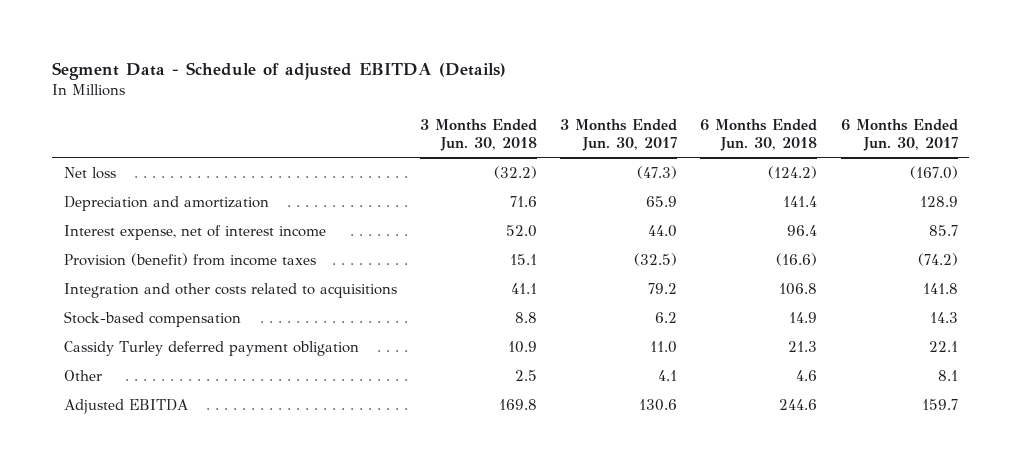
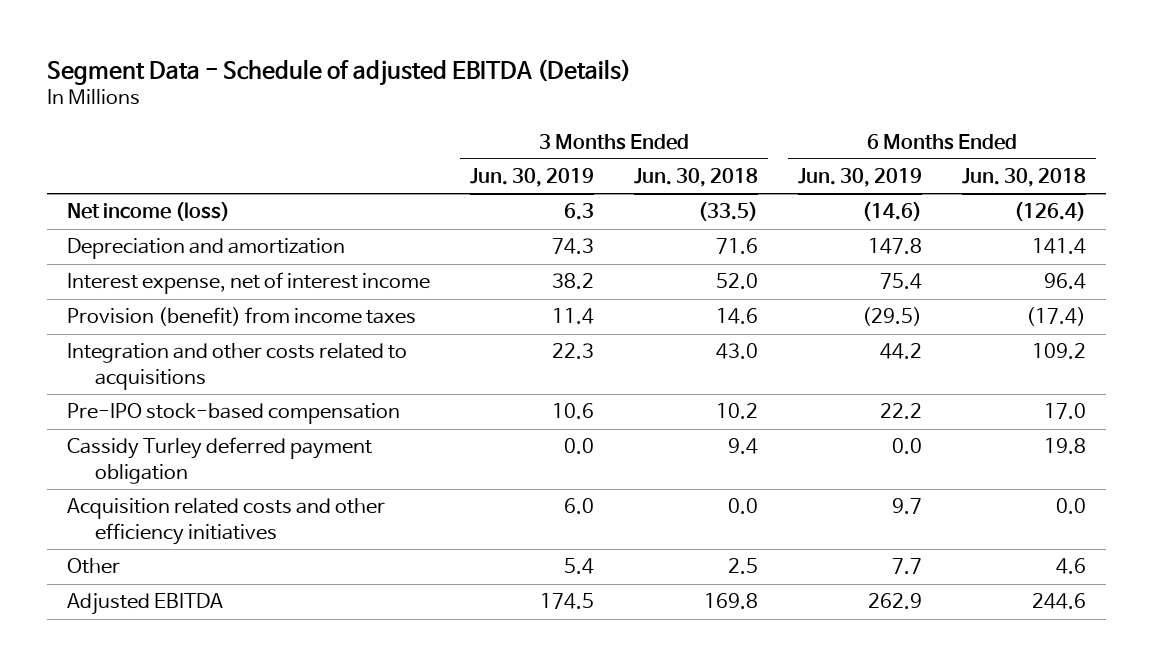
- | 3 Months Ended Jun. 30, 2018 | 3 Months Ended Jun. 30, 2017 | 6 Months Ended Jun. 30, 2018 | 6 Months Ended Jun. 30, 2017
+ | 3 Months Ended Jun. 30, 2019 | 3 Months Ended Jun. 30, 2018 | 6 Months Ended Jun. 30, 2019 | 6 Months Ended Jun. 30, 2018
- Net loss | (32.2) | (47.3) | (124.2) | (167.0)
+ Net income (loss) | 6.3 | (33.5) | (14.6) | (126.4)
- Provision (benefit) from income taxes | 15.1 | (32.5) | (16.6) | (74.2)
- Integration and other costs related to acquisitions | 41.1 | 79.2 | 106.8 | 141.8
- Stock-based compensation | 8.8 | 6.2 | 14.9 | 14.3
- Cassidy Turley deferred payment obligation | 10.9 | 11.0 | 21.3 | 22.1
+ Provision (benefit) from income taxes | 11.4 | 14.6 | (29.5) | (17.4)
+ Integration and other costs related to acquisitions | 22.3 | 43.0 | 44.2 | 109.2
+ Pre-IPO stock-based compensation | 10.6 | 10.2 | 22.2 | 17.0
+ Cassidy Turley deferred payment obligation | 0.0 | 9.4 | 0.0 | 19.8
+ Acquisition related costs and other efficiency initiatives | 6.0 | 0.0 | 9.7 | 0.0

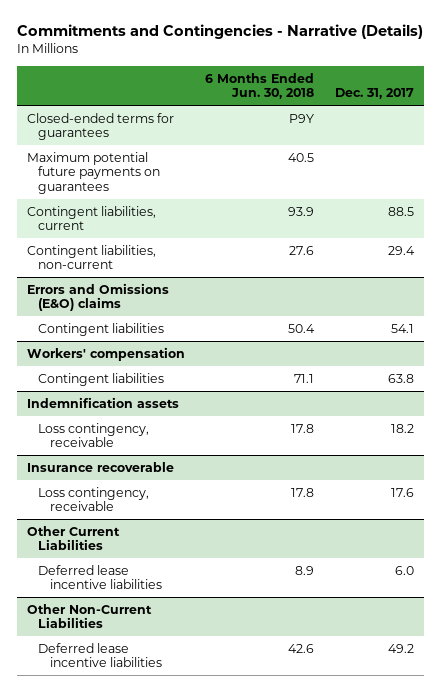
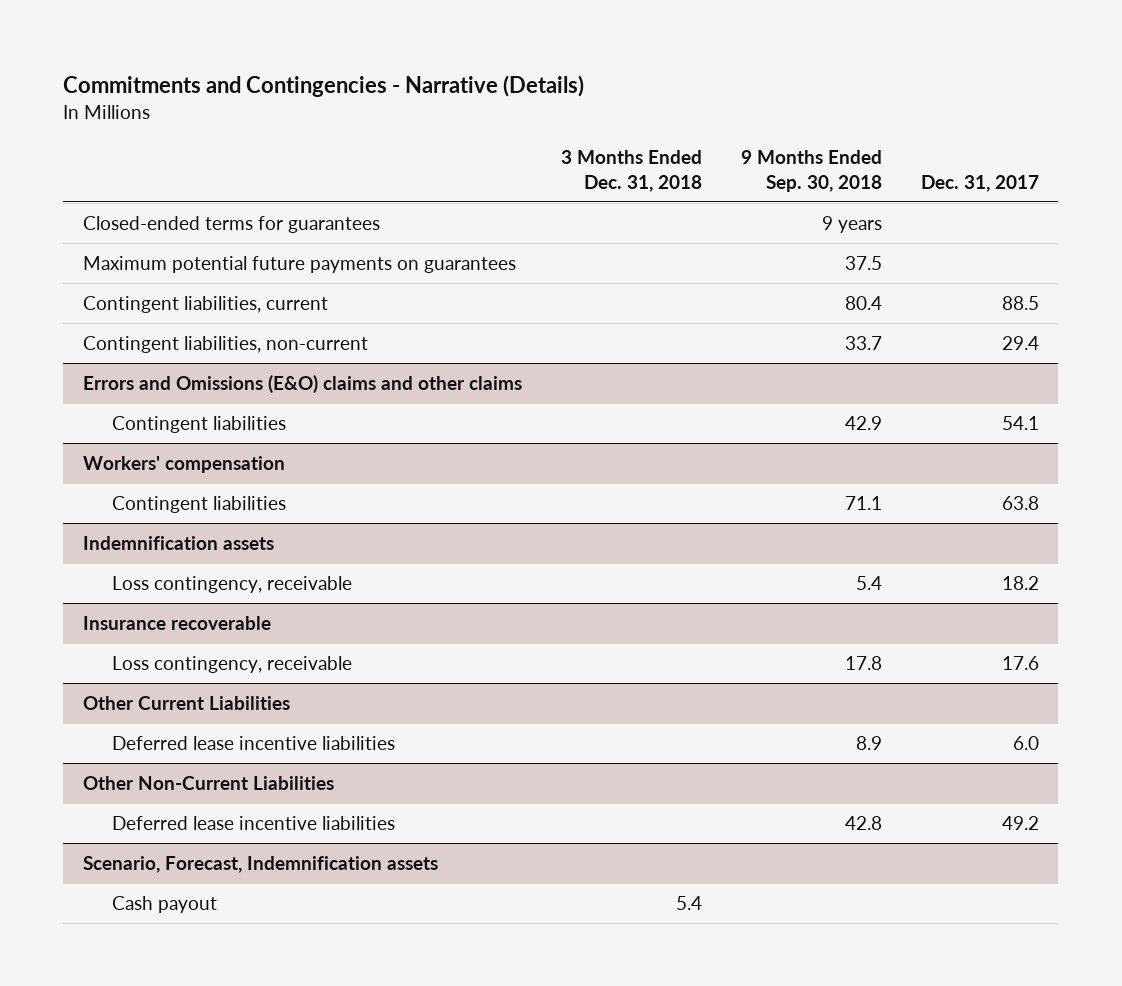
- | 6 Months Ended Jun. 30, 2018 | Dec. 31, 2017
+ | 3 Months Ended Dec. 31, 2018 | 9 Months Ended Sep. 30, 2018 | Dec. 31, 2017
- Errors and Omissions (E&O) claims
+ Errors and Omissions (E&O) claims and other claims
+ Scenario, Forecast, Indemnification assets
+ Cash payout | 5.4 | |

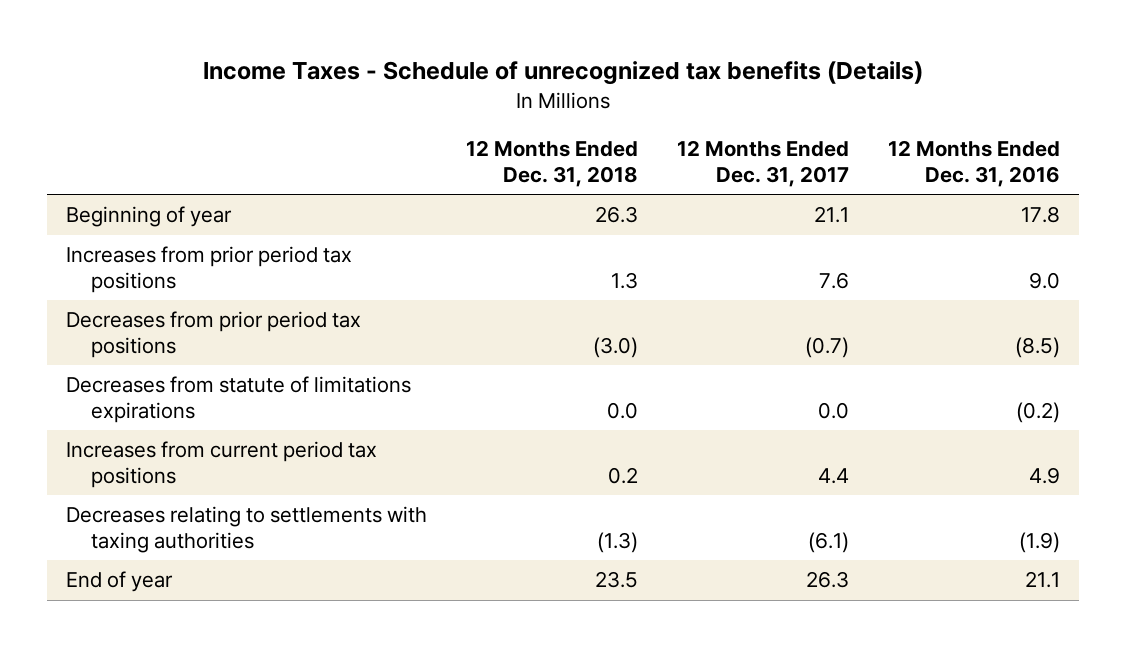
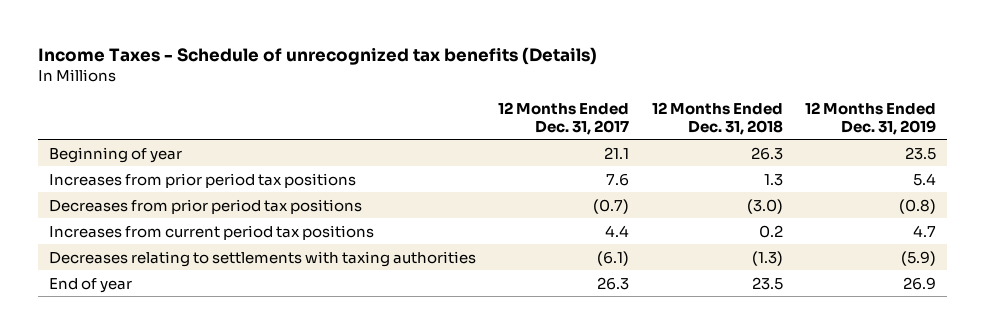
- | 12 Months Ended Dec. 31, 2018 | 12 Months Ended Dec. 31, 2017 | 12 Months Ended Dec. 31, 2016
+ | 12 Months Ended Dec. 31, 2017 | 12 Months Ended Dec. 31, 2018 | 12 Months Ended Dec. 31, 2019
- Decreases from statute of limitations expirations | 0.0 | 0.0 | (0.2)

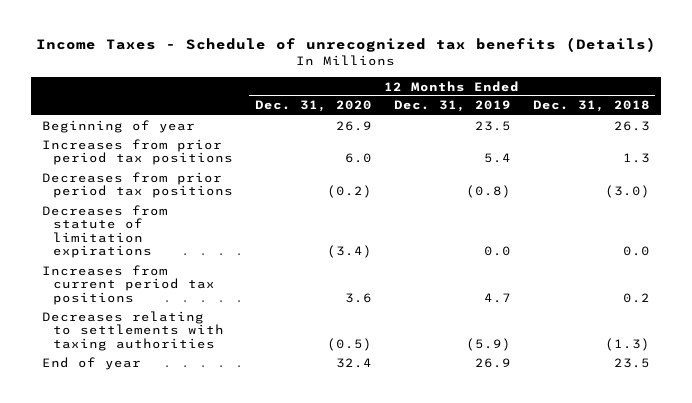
- | 12 Months Ended Dec. 31, 2017 | 12 Months Ended Dec. 31, 2018 | 12 Months Ended Dec. 31, 2019
+ | 12 Months Ended Dec. 31, 2020 | 12 Months Ended Dec. 31, 2019 | 12 Months Ended Dec. 31, 2018
+ Decreases from statute of limitation expirations | (3.4) | 0.0 | 0.0

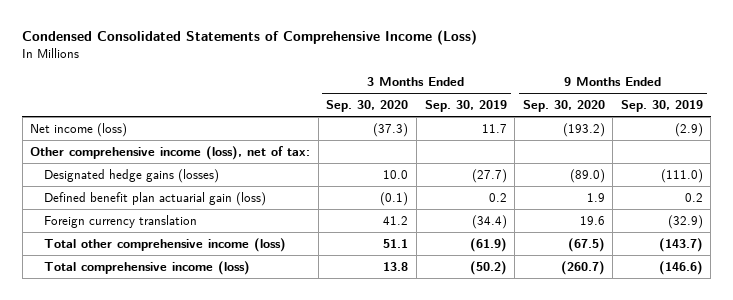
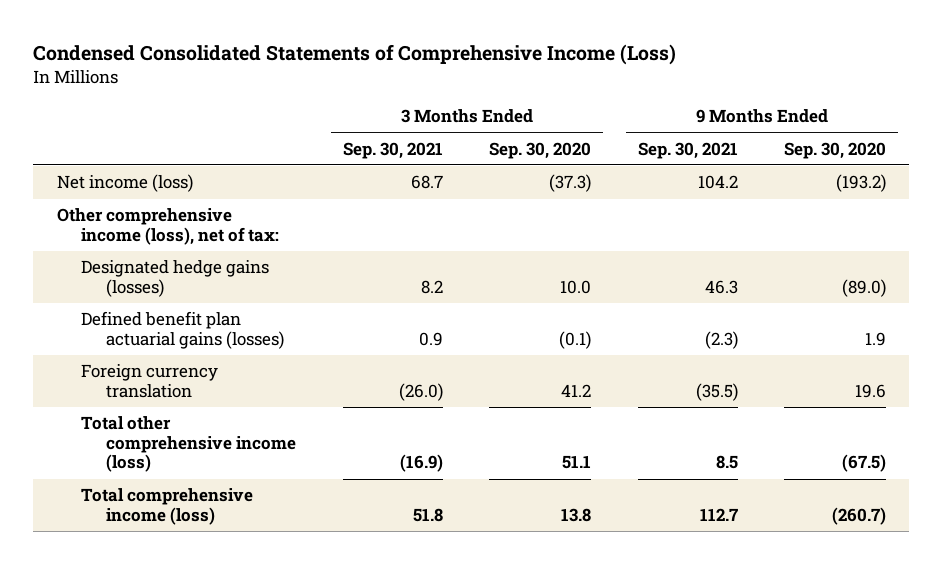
- | 3 Months Ended Sep. 30, 2020 | 3 Months Ended Sep. 30, 2019 | 9 Months Ended Sep. 30, 2020 | 9 Months Ended Sep. 30, 2019
+ | 3 Months Ended Sep. 30, 2021 | 3 Months Ended Sep. 30, 2020 | 9 Months Ended Sep. 30, 2021 | 9 Months Ended Sep. 30, 2020
- Defined benefit plan actuarial gain (loss) | (0.1) | 0.2 | 1.9 | 0.2
+ Defined benefit plan actuarial gains (losses) | 0.9 | (0.1) | (2.3) | 1.9

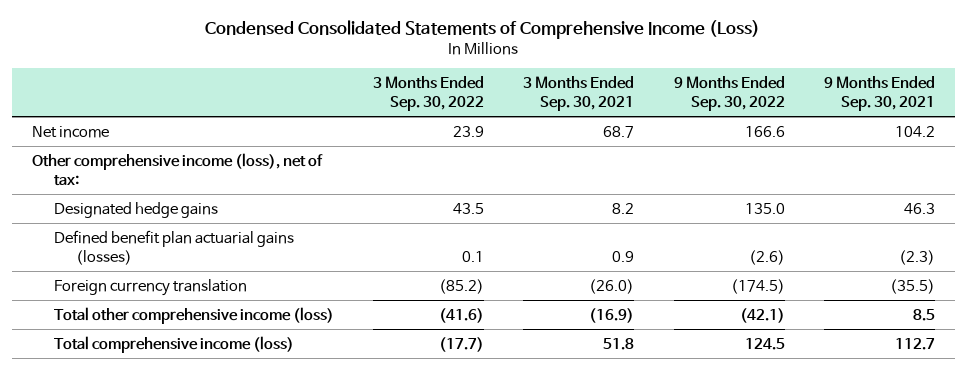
- | 3 Months Ended Sep. 30, 2021 | 3 Months Ended Sep. 30, 2020 | 9 Months Ended Sep. 30, 2021 | 9 Months Ended Sep. 30, 2020
+ | 3 Months Ended Sep. 30, 2022 | 3 Months Ended Sep. 30, 2021 | 9 Months Ended Sep. 30, 2022 | 9 Months Ended Sep. 30, 2021
- Net income (loss) | 68.7 | (37.3) | 104.2 | (193.2)
+ Net income | 23.9 | 68.7 | 166.6 | 104.2
- Designated hedge gains (losses) | 8.2 | 10.0 | 46.3 | (89.0)
+ Designated hedge gains | 43.5 | 8.2 | 135.0 | 46.3

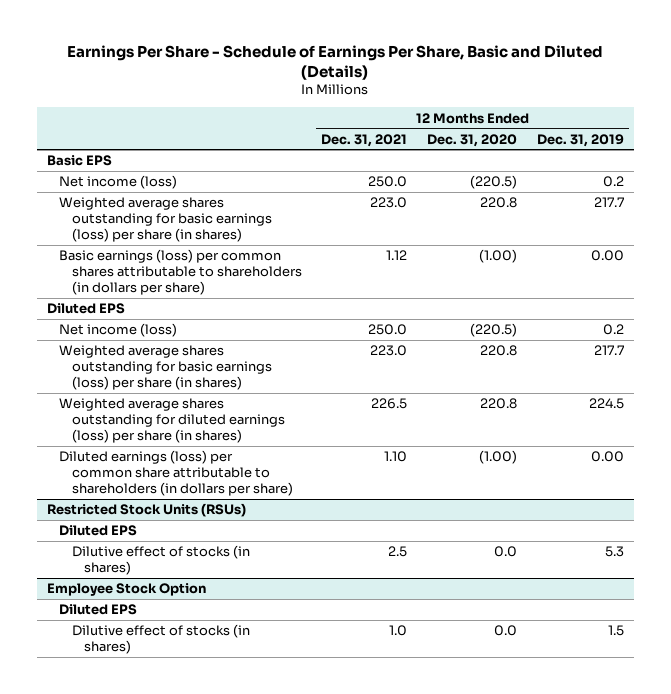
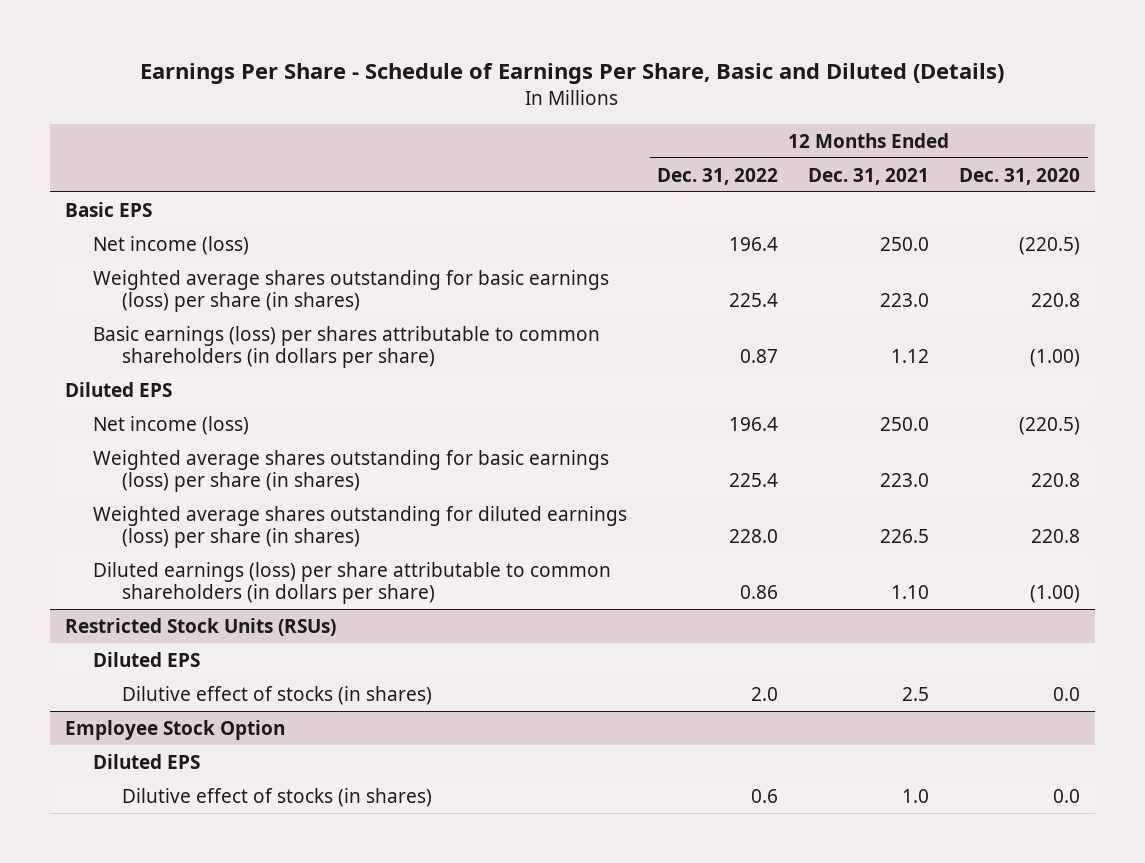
- | 12 Months Ended Dec. 31, 2021 | 12 Months Ended Dec. 31, 2020 | 12 Months Ended Dec. 31, 2019
+ | 12 Months Ended Dec. 31, 2022 | 12 Months Ended Dec. 31, 2021 | 12 Months Ended Dec. 31, 2020
- Basic earnings (loss) per common shares attributable to shareholders (in dollars per share) | 1.12 | (1.00) | 0.00
+ Basic earnings (loss) per shares attributable to common shareholders (in dollars per share) | 0.87 | 1.12 | (1.00)
- Diluted earnings (loss) per common share attributable to shareholders (in dollars per share) | 1.10 | (1.00) | 0.00
+ Diluted earnings (loss) per share attributable to common shareholders (in dollars per share) | 0.86 | 1.10 | (1.00)

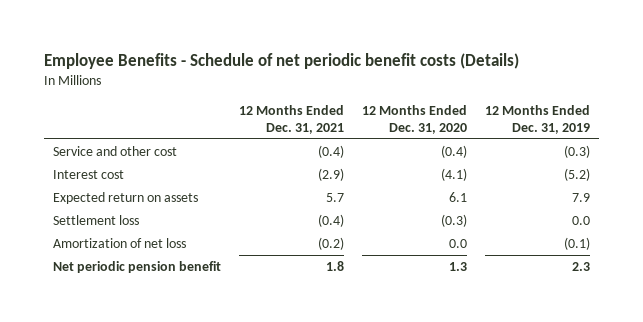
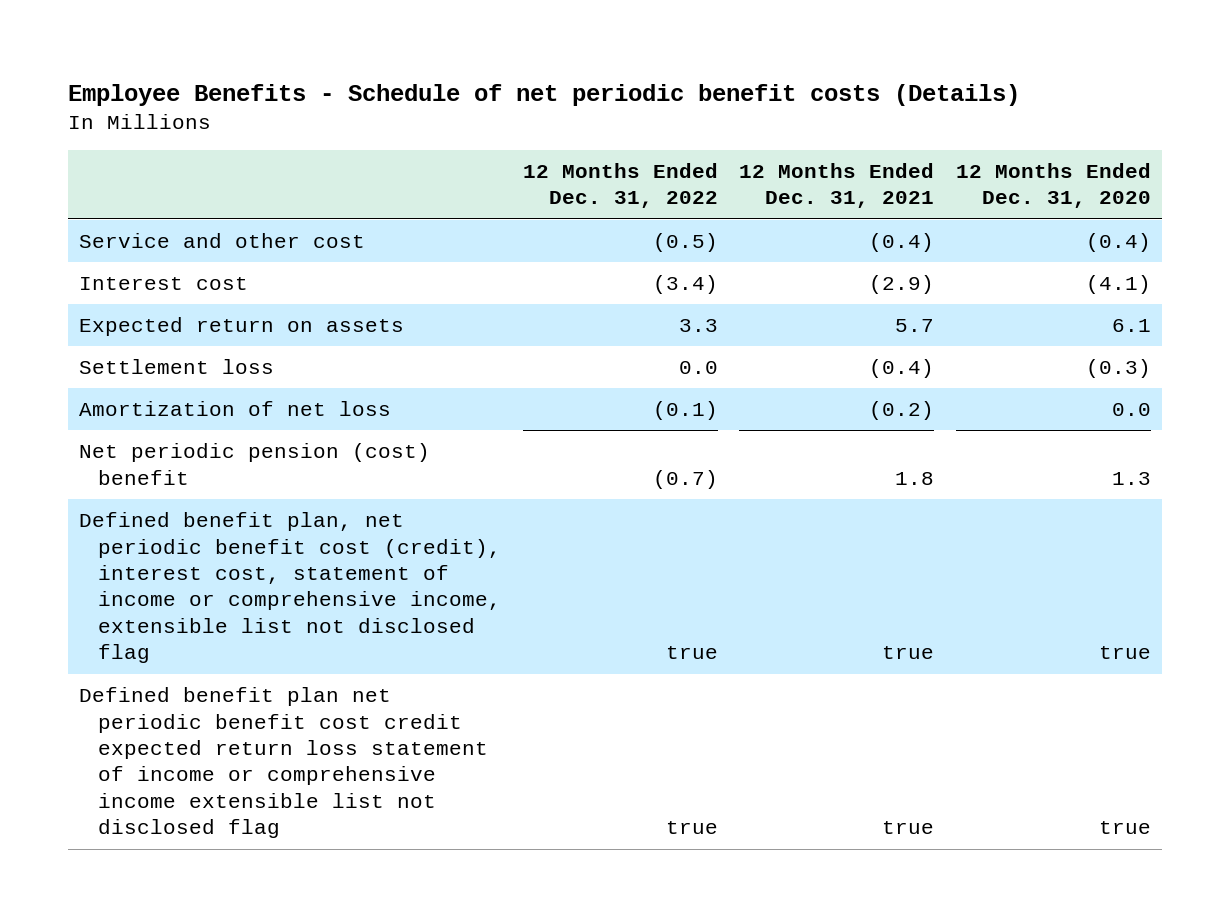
- | 12 Months Ended Dec. 31, 2021 | 12 Months Ended Dec. 31, 2020 | 12 Months Ended Dec. 31, 2019
+ | 12 Months Ended Dec. 31, 2022 | 12 Months Ended Dec. 31, 2021 | 12 Months Ended Dec. 31, 2020
- Net periodic pension benefit | 1.8 | 1.3 | 2.3
+ Net periodic pension (cost) benefit | (0.7) | 1.8 | 1.3
+ Defined benefit plan, net periodic benefit cost (credit), interest cost, statement of income or comprehensive income, extensible list not disclosed flag | true | true | true
+ Defined benefit plan net periodic benefit cost credit expected return loss statement of income or comprehensive income extensible list not disclosed flag | true | true | true

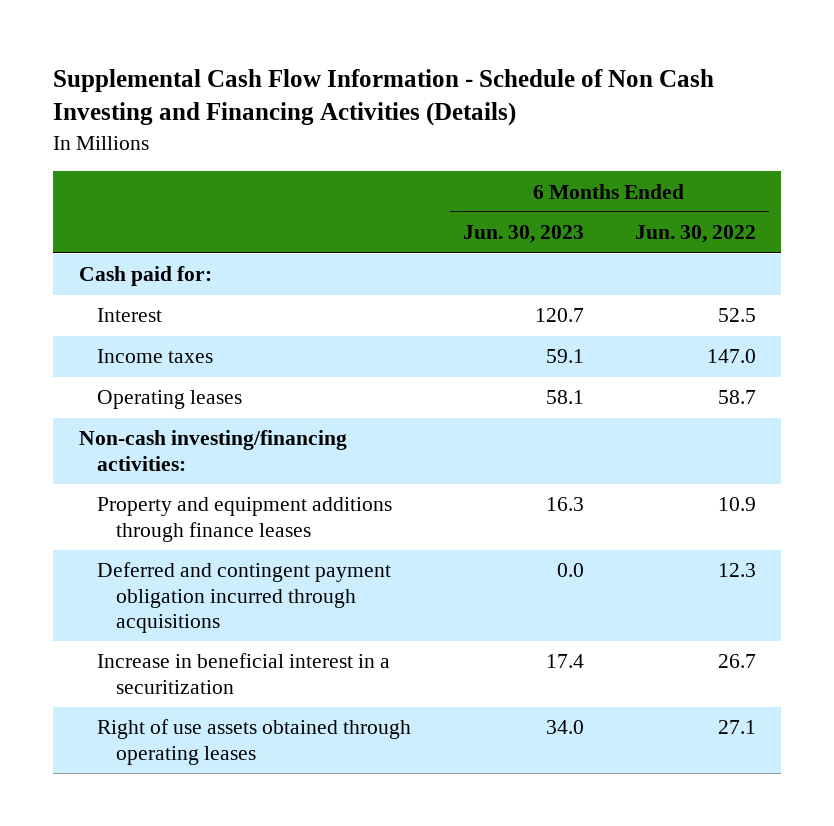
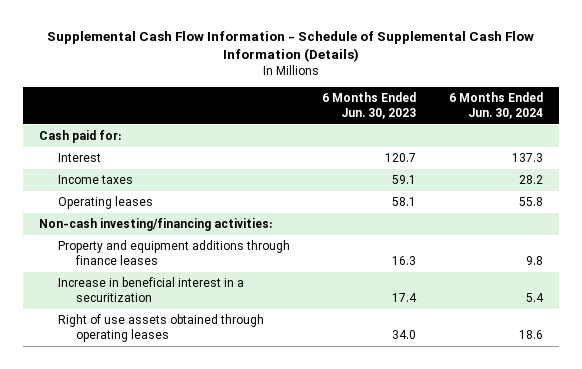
- Supplemental Cash Flow Information - Schedule of Non Cash Investing and Financing Activities (Details)
+ Supplemental Cash Flow Information - Schedule of Supplemental Cash Flow Information (Details)
- | 6 Months Ended Jun. 30, 2023 | 6 Months Ended Jun. 30, 2022
+ | 6 Months Ended Jun. 30, 2023 | 6 Months Ended Jun. 30, 2024
- Deferred and contingent payment obligation incurred through acquisitions | 0.0 | 12.3

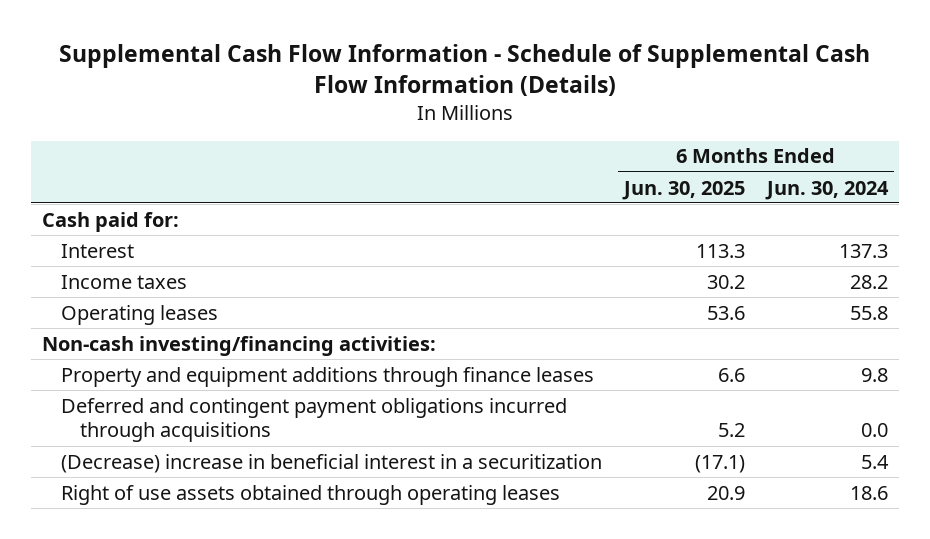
- | 6 Months Ended Jun. 30, 2023 | 6 Months Ended Jun. 30, 2024
+ | 6 Months Ended Jun. 30, 2025 | 6 Months Ended Jun. 30, 2024
- Increase in beneficial interest in a securitization | 17.4 | 5.4
+ Deferred and contingent payment obligations incurred through acquisitions | 5.2 | 0.0
+ (Decrease) increase in beneficial interest in a securitization | (17.1) | 5.4

